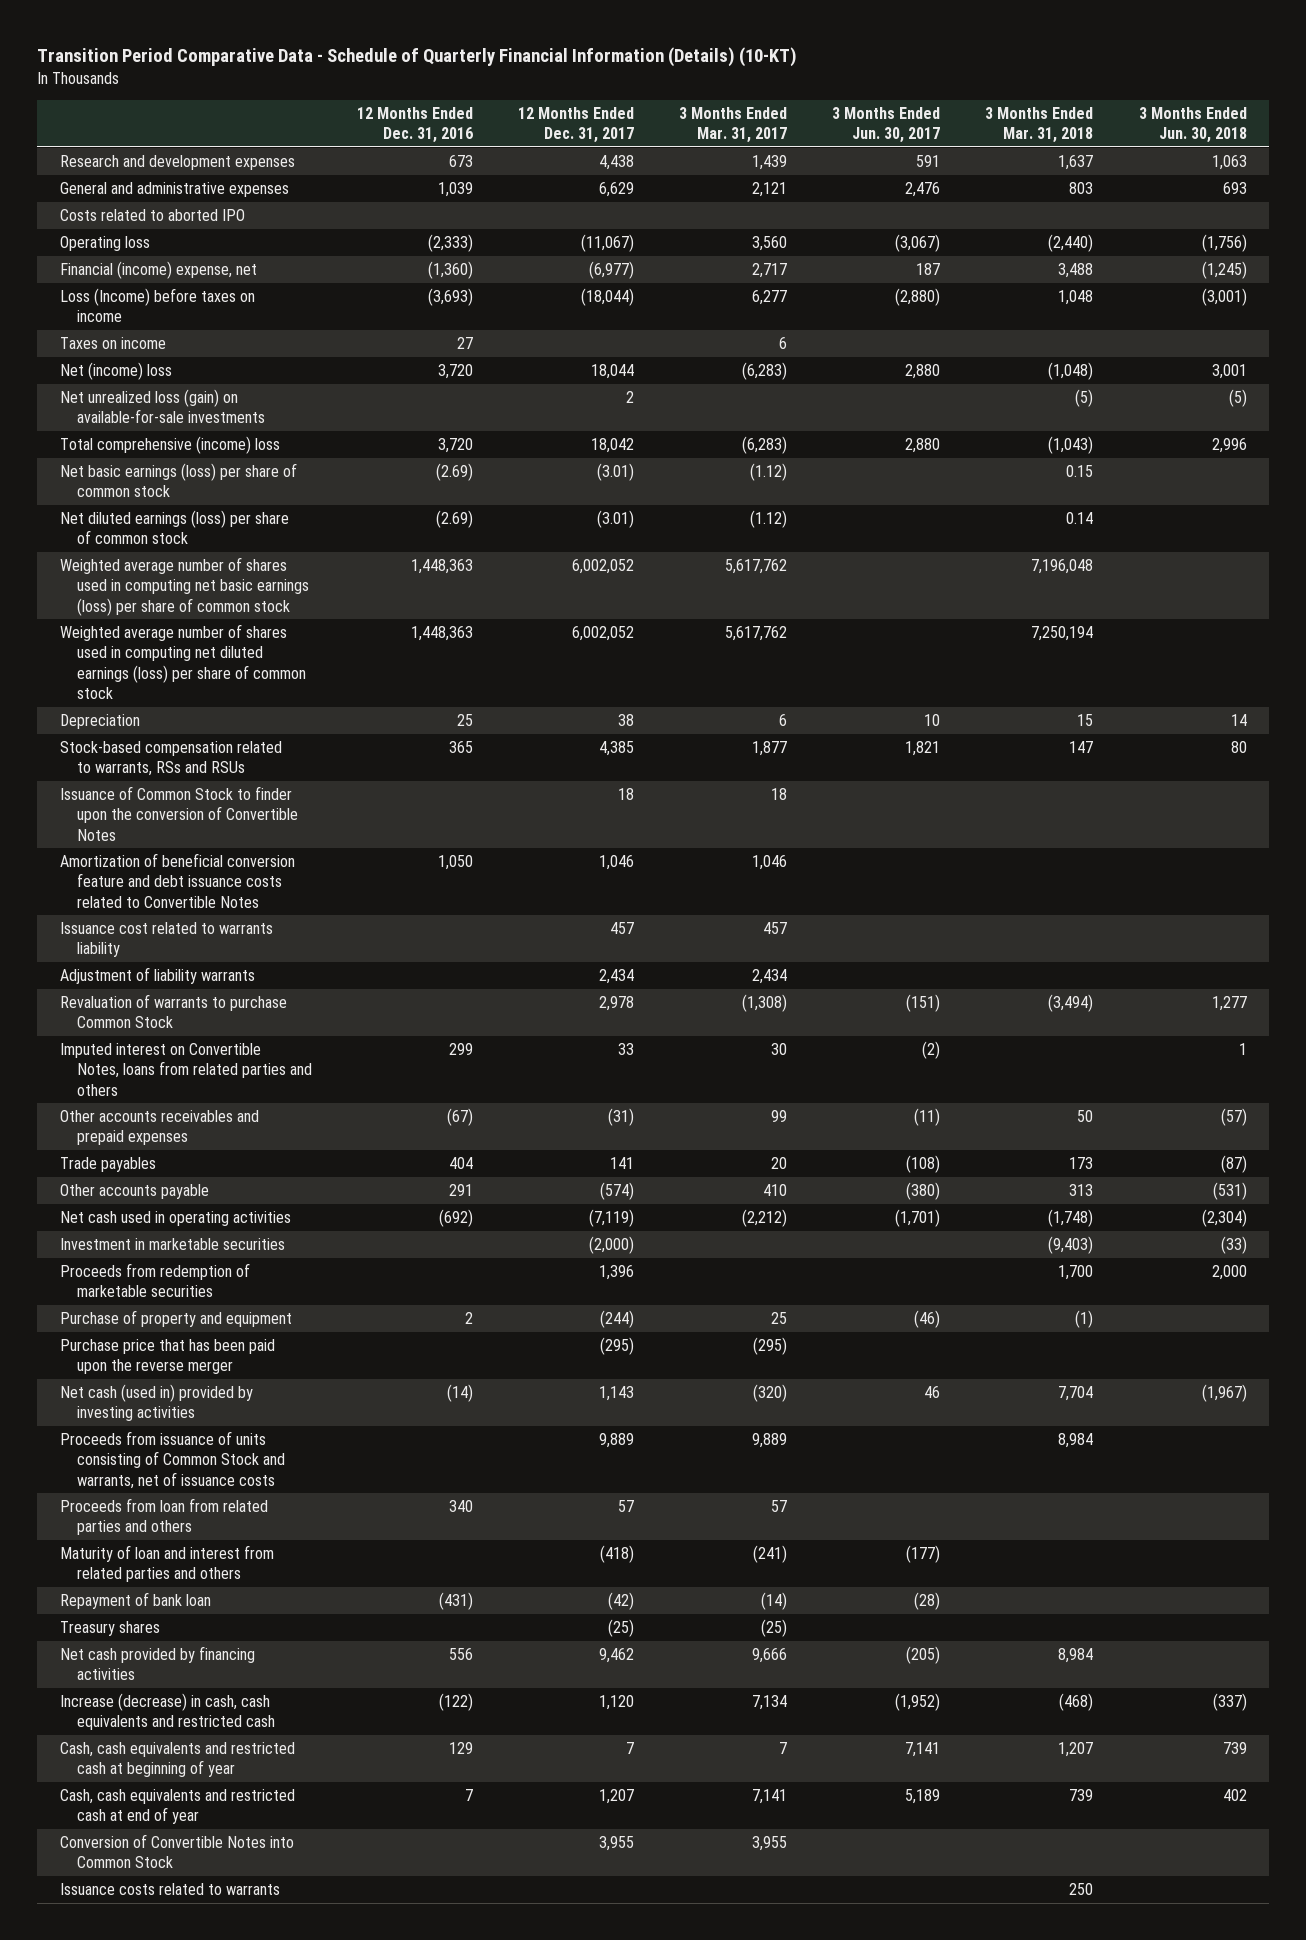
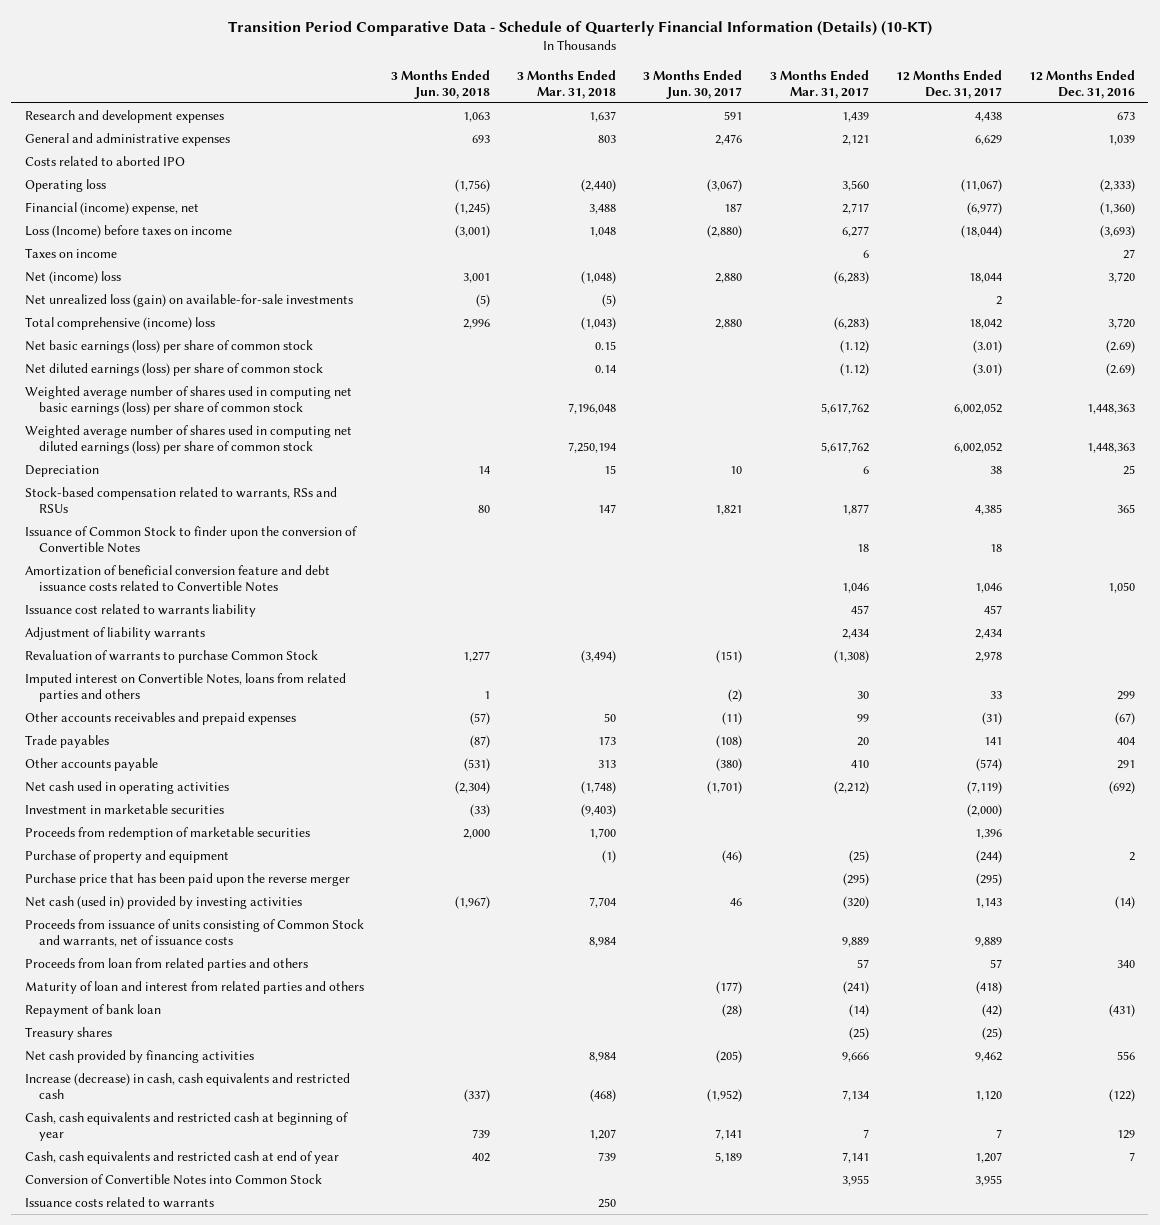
- | 12 Months Ended Dec. 31, 2016 | 12 Months Ended Dec. 31, 2017 | 3 Months Ended Mar. 31, 2017 | 3 Months Ended Jun. 30, 2017 | 3 Months Ended Mar. 31, 2018 | 3 Months Ended Jun. 30, 2018
+ | 3 Months Ended Jun. 30, 2018 | 3 Months Ended Mar. 31, 2018 | 3 Months Ended Jun. 30, 2017 | 3 Months Ended Mar. 31, 2017 | 12 Months Ended Dec. 31, 2017 | 12 Months Ended Dec. 31, 2016
- Purchase of property and equipment | 2 | (244) | 25 | (46) | (1) |
+ Purchase of property and equipment | | (1) | (46) | (25) | (244) | 2

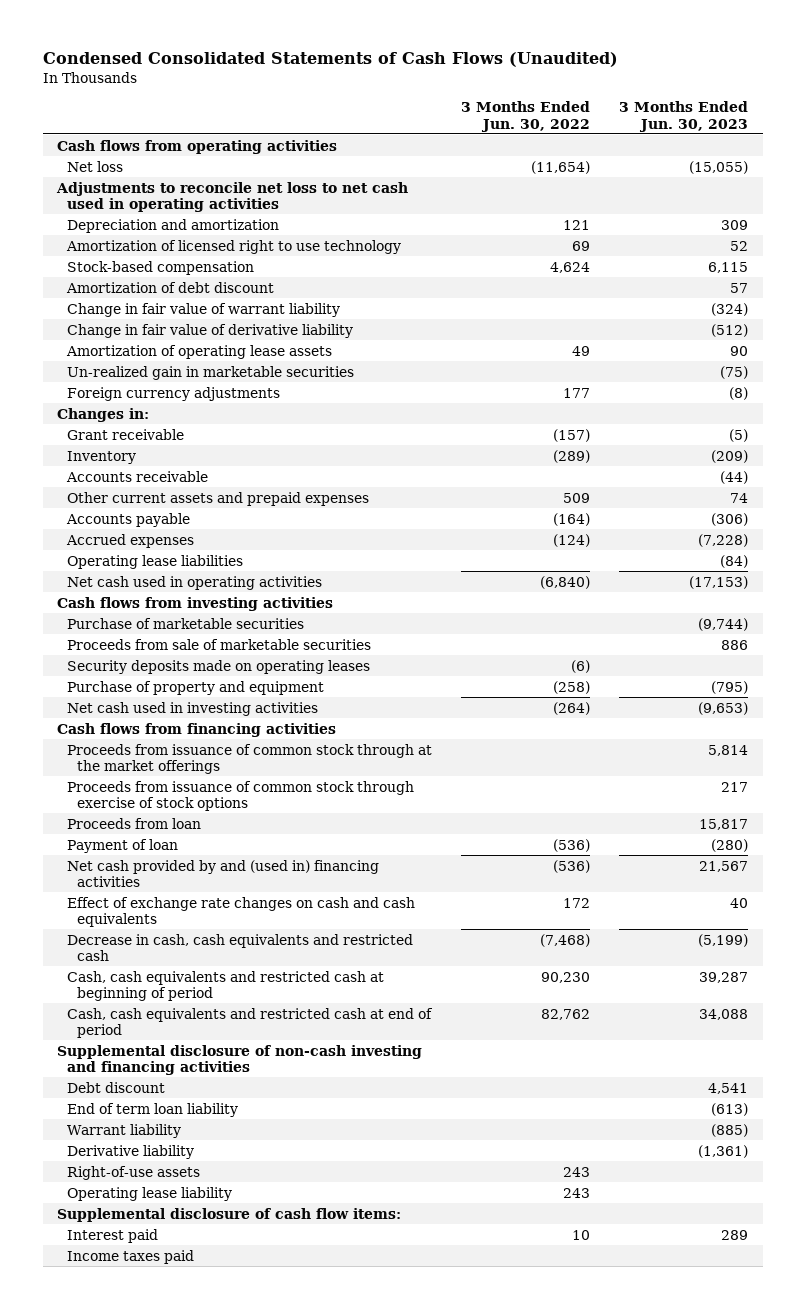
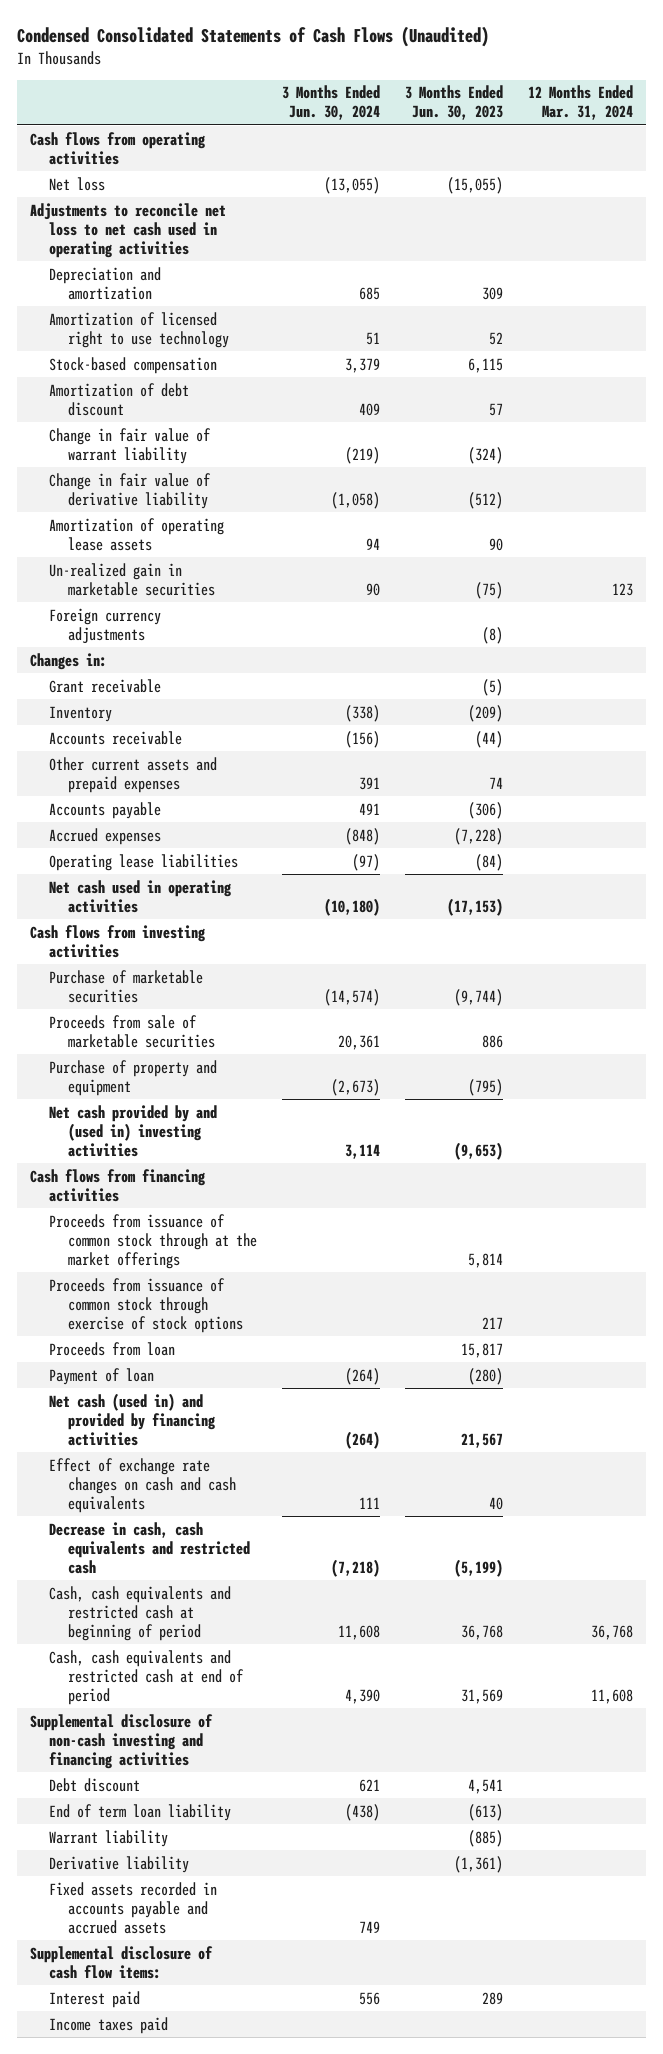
- | 3 Months Ended Jun. 30, 2022 | 3 Months Ended Jun. 30, 2023
+ | 3 Months Ended Jun. 30, 2024 | 3 Months Ended Jun. 30, 2023 | 12 Months Ended Mar. 31, 2024
- Security deposits made on operating leases | (6) |
- Net cash used in investing activities | (264) | (9,653)
+ Net cash provided by and (used in) investing activities | 3,114 | (9,653) |
- Net cash provided by and (used in) financing activities | (536) | 21,567
+ Net cash (used in) and provided by financing activities | (264) | 21,567 |
- Cash, cash equivalents and restricted cash at beginning of period | 90,230 | 39,287
- Cash, cash equivalents and restricted cash at end of period | 82,762 | 34,088
+ Cash, cash equivalents and restricted cash at beginning of period | 11,608 | 36,768 | 36,768
+ Cash, cash equivalents and restricted cash at end of period | 4,390 | 31,569 | 11,608
- Right-of-use assets | 243 |
- Operating lease liability | 243 |
+ Fixed assets recorded in accounts payable and accrued assets | 749 | |

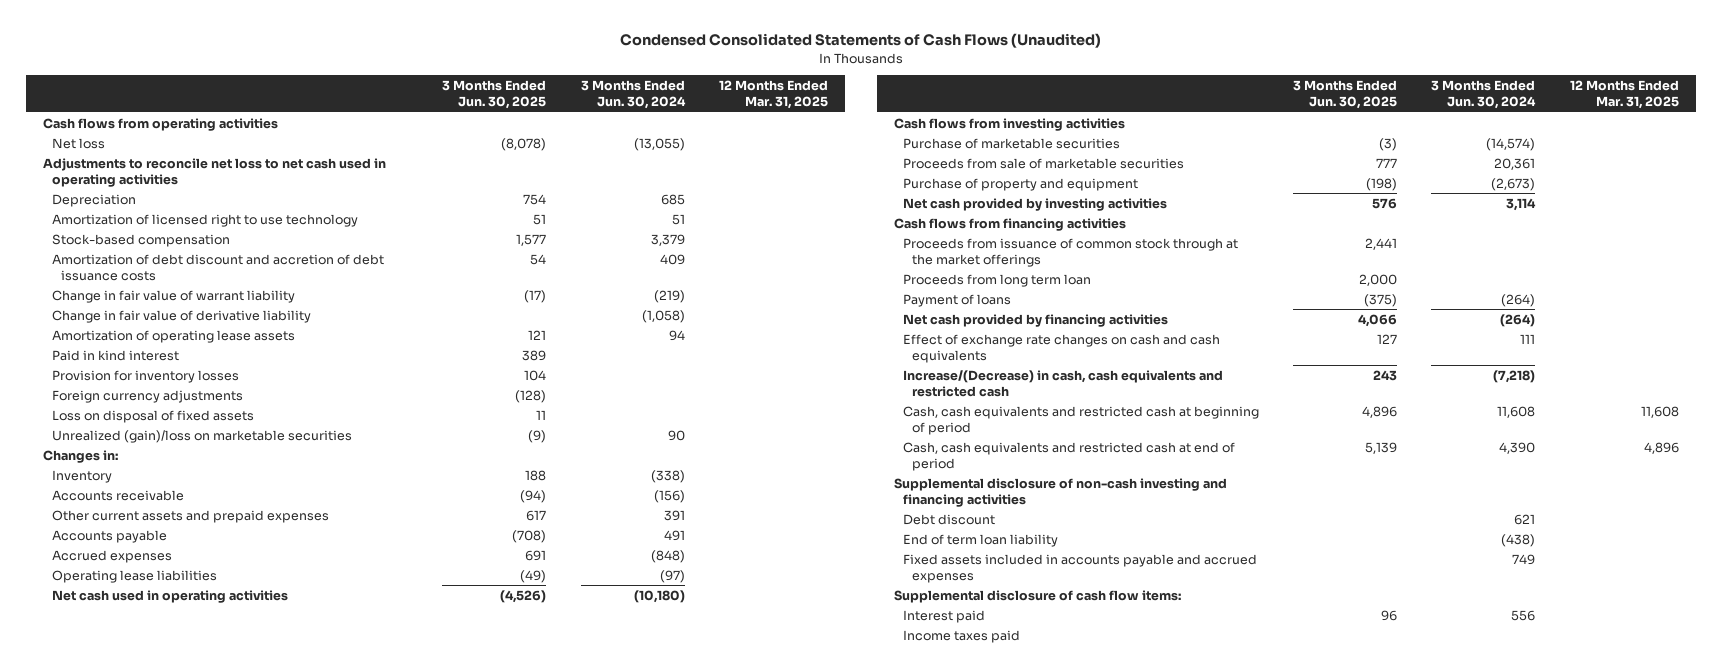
- | 3 Months Ended Jun. 30, 2024 | 3 Months Ended Jun. 30, 2023 | 12 Months Ended Mar. 31, 2024
+ | 3 Months Ended Jun. 30, 2025 | 3 Months Ended Jun. 30, 2024 | 12 Months Ended Mar. 31, 2025
- Depreciation and amortization | 685 | 309 |
+ Depreciation | 754 | 685 |
- Amortization of debt discount | 409 | 57 |
+ Amortization of debt discount and accretion of debt issuance costs | 54 | 409 |
- Un-realized gain in marketable securities | 90 | (75) | 123
+ Paid in kind interest | 389 | |
+ Provision for inventory losses | 104 | |
+ Loss on disposal of fixed assets | 11 | |
+ Unrealized (gain)/loss on marketable securities | (9) | 90 |
- Grant receivable | | (5) |
- Net cash provided by and (used in) investing activities | 3,114 | (9,653) |
+ Net cash provided by investing activities | 576 | 3,114 |
- Proceeds from issuance of common stock through exercise of stock options | | 217 |
- Proceeds from loan | | 15,817 |
- Payment of loan | (264) | (280) |
- Net cash (used in) and provided by financing activities | (264) | 21,567 |
+ Proceeds from long term loan | 2,000 | |
+ Payment of loans | (375) | (264) |
+ Net cash provided by financing activities | 4,066 | (264) |
- Decrease in cash, cash equivalents and restricted cash | (7,218) | (5,199) |
+ Increase/(Decrease) in cash, cash equivalents and restricted cash | 243 | (7,218) |
- Warrant liability | | (885) |
- Derivative liability | | (1,361) |
- Fixed assets recorded in accounts payable and accrued assets | 749 | |
+ Fixed assets included in accounts payable and accrued expenses | | 749 |

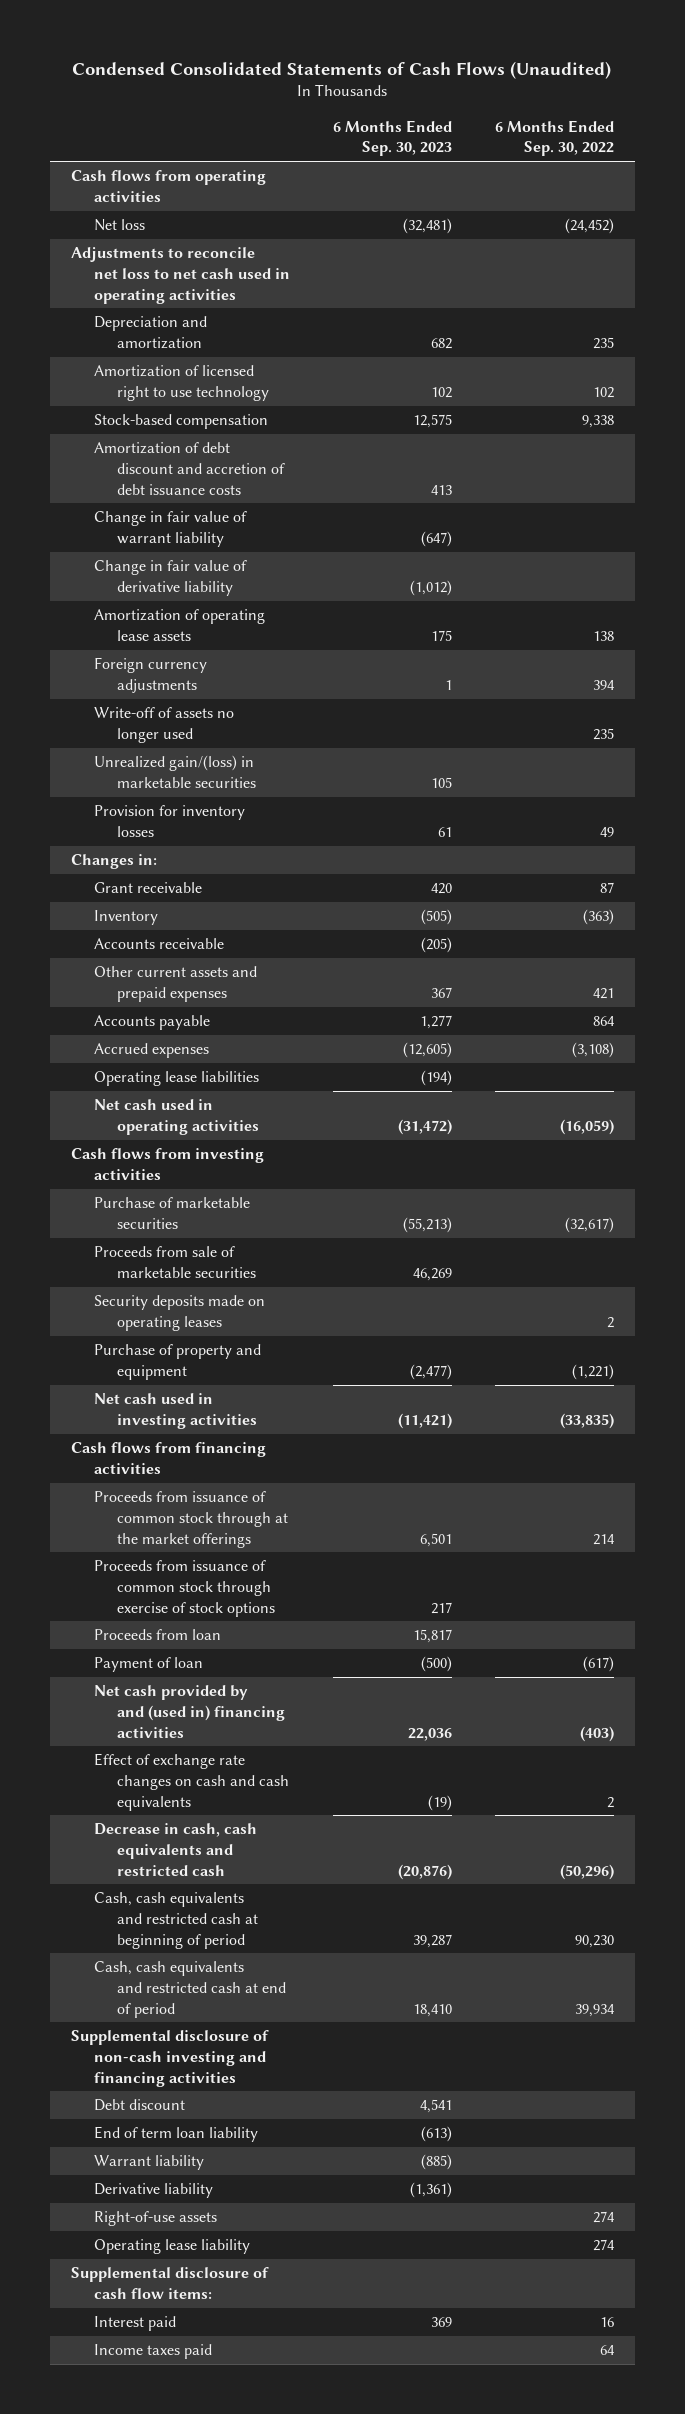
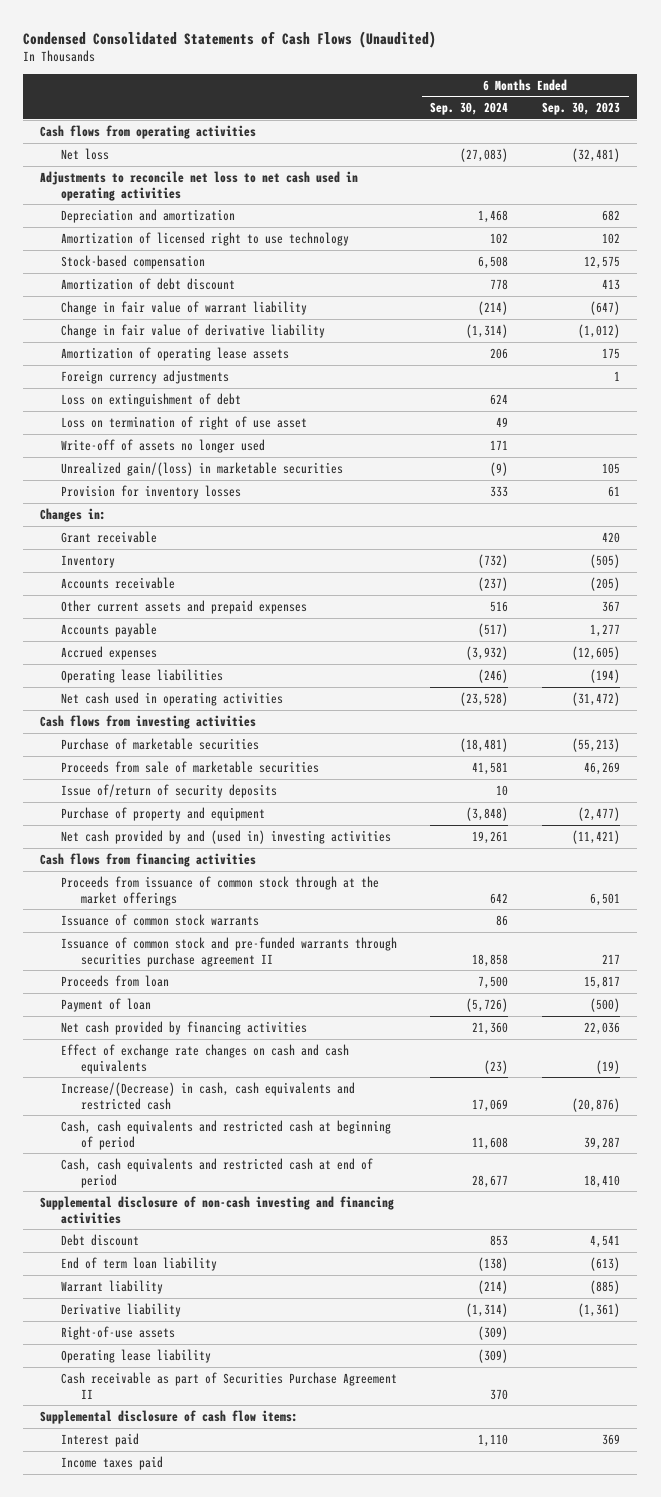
- | 6 Months Ended Sep. 30, 2023 | 6 Months Ended Sep. 30, 2022
+ | 6 Months Ended Sep. 30, 2024 | 6 Months Ended Sep. 30, 2023
- Amortization of debt discount and accretion of debt issuance costs | 413 |
+ Amortization of debt discount | 778 | 413
+ Loss on extinguishment of debt | 624 |
+ Loss on termination of right of use asset | 49 |
- Security deposits made on operating leases | | 2
+ Issue of/return of security deposits | 10 |
- Net cash used in investing activities | (11,421) | (33,835)
+ Net cash provided by and (used in) investing activities | 19,261 | (11,421)
- Proceeds from issuance of common stock through exercise of stock options | 217 |
+ Issuance of common stock warrants | 86 |
+ Issuance of common stock and pre-funded warrants through securities purchase agreement II | 18,858 | 217
- Net cash provided by and (used in) financing activities | 22,036 | (403)
+ Net cash provided by financing activities | 21,360 | 22,036
- Decrease in cash, cash equivalents and restricted cash | (20,876) | (50,296)
+ Increase/(Decrease) in cash, cash equivalents and restricted cash | 17,069 | (20,876)
+ Cash receivable as part of Securities Purchase Agreement II | 370 |

